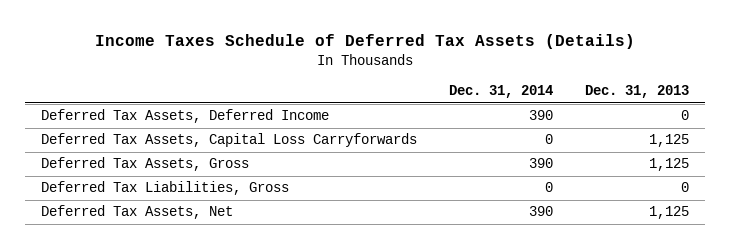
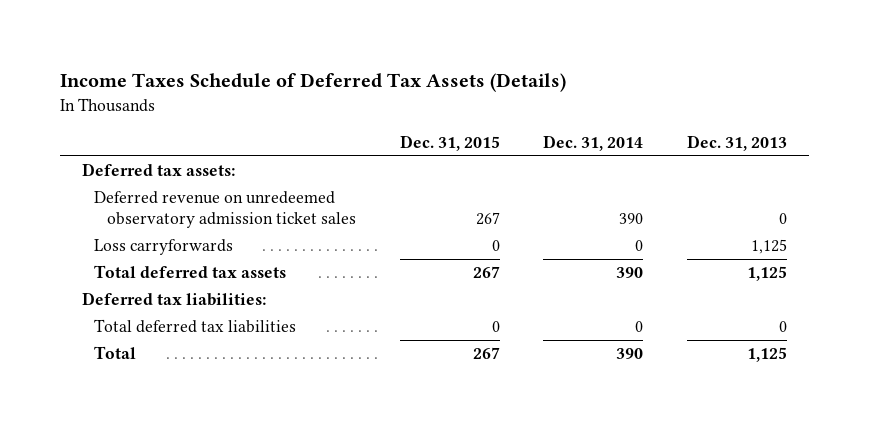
- | Dec. 31, 2014 | Dec. 31, 2013
+ | Dec. 31, 2015 | Dec. 31, 2014 | Dec. 31, 2013
- Deferred Tax Assets, Deferred Income | 390 | 0
- Deferred Tax Assets, Capital Loss Carryforwards | 0 | 1,125
- Deferred Tax Assets, Gross | 390 | 1,125
- Deferred Tax Liabilities, Gross | 0 | 0
- Deferred Tax Assets, Net | 390 | 1,125
+ Deferred tax assets:
+ Deferred revenue on unredeemed observatory admission ticket sales | 267 | 390 | 0
+ Loss carryforwards | 0 | 0 | 1,125
+ Total deferred tax assets | 267 | 390 | 1,125
+ Deferred tax liabilities:
+ Total deferred tax liabilities | 0 | 0 | 0
+ Total | 267 | 390 | 1,125

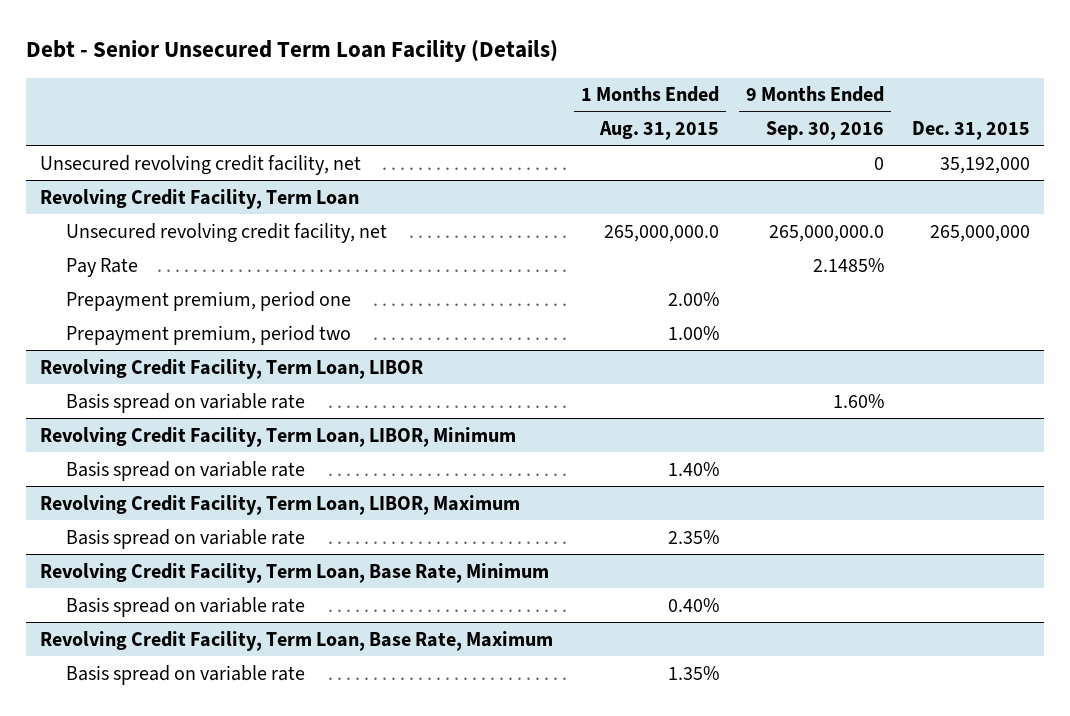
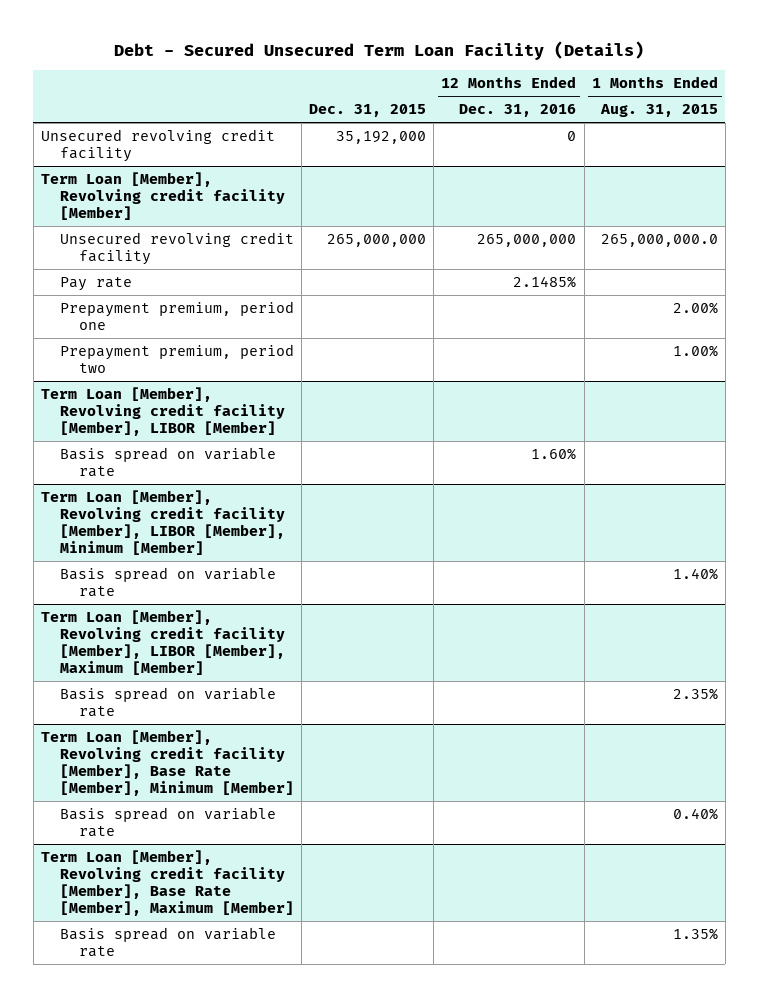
- Debt - Senior Unsecured Term Loan Facility (Details)
+ Debt - Secured Unsecured Term Loan Facility (Details)
- | 1 Months Ended Aug. 31, 2015 | 9 Months Ended Sep. 30, 2016 | Dec. 31, 2015
+ | Dec. 31, 2015 | 12 Months Ended Dec. 31, 2016 | 1 Months Ended Aug. 31, 2015
- Unsecured revolving credit facility, net | | 0 | 35,192,000
- Revolving Credit Facility, Term Loan
- Unsecured revolving credit facility, net | 265,000,000.0 | 265,000,000.0 | 265,000,000
- Pay Rate | | 2.1485% |
+ Unsecured revolving credit facility | 35,192,000 | 0 |
+ Term Loan [Member], Revolving credit facility [Member]
+ Unsecured revolving credit facility | 265,000,000 | 265,000,000 | 265,000,000.0
+ Pay rate | | 2.1485% |
- Revolving Credit Facility, Term Loan, LIBOR
+ Term Loan [Member], Revolving credit facility [Member], LIBOR [Member]
- Revolving Credit Facility, Term Loan, LIBOR, Minimum
+ Term Loan [Member], Revolving credit facility [Member], LIBOR [Member], Minimum [Member]
- Revolving Credit Facility, Term Loan, LIBOR, Maximum
+ Term Loan [Member], Revolving credit facility [Member], LIBOR [Member], Maximum [Member]
- Revolving Credit Facility, Term Loan, Base Rate, Minimum
+ Term Loan [Member], Revolving credit facility [Member], Base Rate [Member], Minimum [Member]
- Revolving Credit Facility, Term Loan, Base Rate, Maximum
+ Term Loan [Member], Revolving credit facility [Member], Base Rate [Member], Maximum [Member]

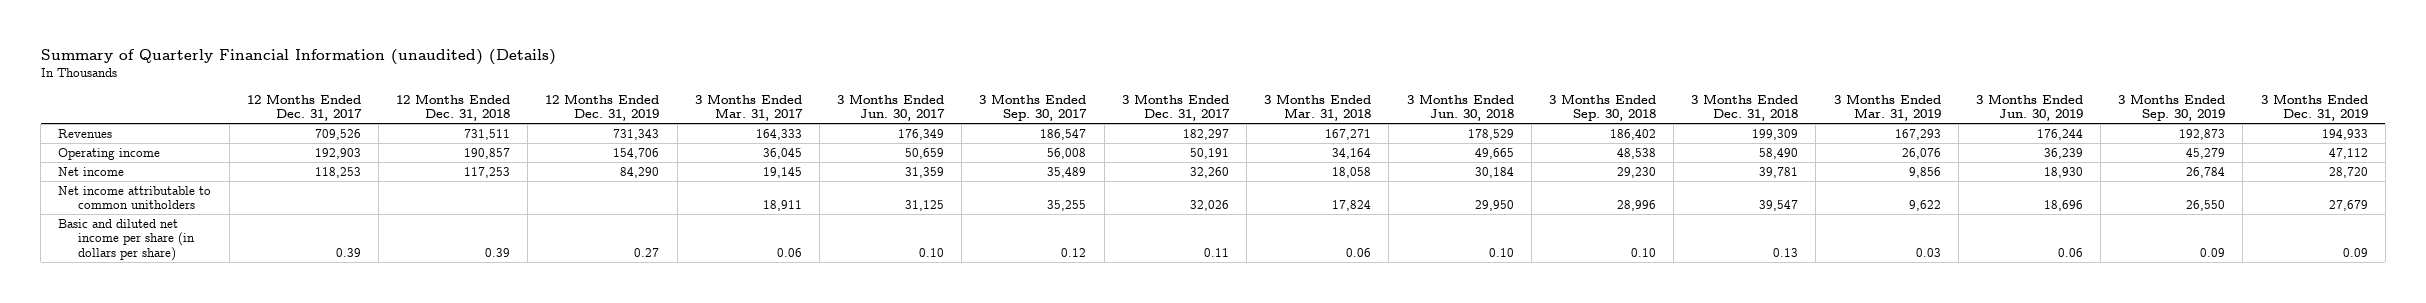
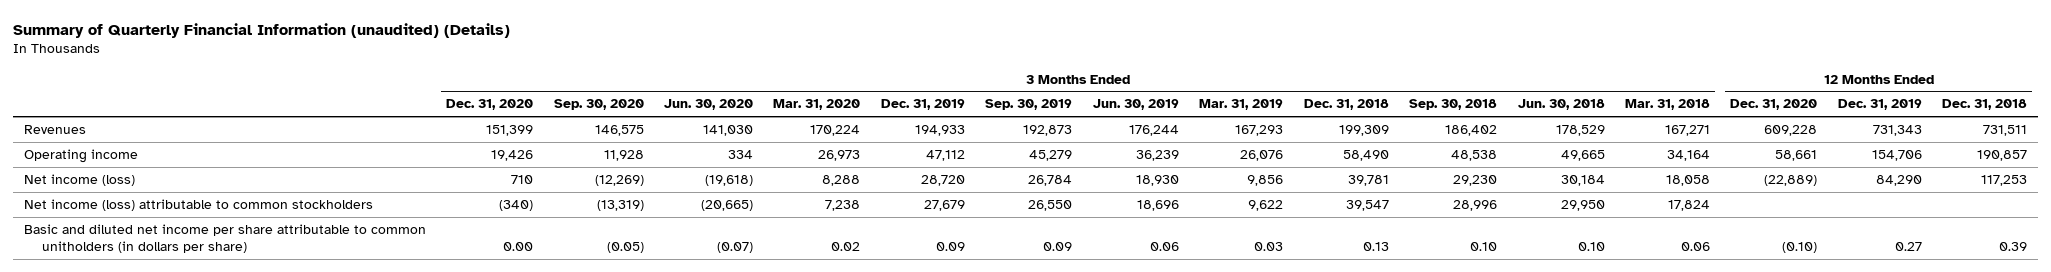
- | 12 Months Ended Dec. 31, 2017 | 12 Months Ended Dec. 31, 2018 | 12 Months Ended Dec. 31, 2019 | 3 Months Ended Mar. 31, 2017 | 3 Months Ended Jun. 30, 2017 | 3 Months Ended Sep. 30, 2017 | 3 Months Ended Dec. 31, 2017 | 3 Months Ended Mar. 31, 2018 | 3 Months Ended Jun. 30, 2018 | 3 Months Ended Sep. 30, 2018 | 3 Months Ended Dec. 31, 2018 | 3 Months Ended Mar. 31, 2019 | 3 Months Ended Jun. 30, 2019 | 3 Months Ended Sep. 30, 2019 | 3 Months Ended Dec. 31, 2019
+ | 3 Months Ended Dec. 31, 2020 | 3 Months Ended Sep. 30, 2020 | 3 Months Ended Jun. 30, 2020 | 3 Months Ended Mar. 31, 2020 | 3 Months Ended Dec. 31, 2019 | 3 Months Ended Sep. 30, 2019 | 3 Months Ended Jun. 30, 2019 | 3 Months Ended Mar. 31, 2019 | 3 Months Ended Dec. 31, 2018 | 3 Months Ended Sep. 30, 2018 | 3 Months Ended Jun. 30, 2018 | 3 Months Ended Mar. 31, 2018 | 12 Months Ended Dec. 31, 2020 | 12 Months Ended Dec. 31, 2019 | 12 Months Ended Dec. 31, 2018
- Net income | 118,253 | 117,253 | 84,290 | 19,145 | 31,359 | 35,489 | 32,260 | 18,058 | 30,184 | 29,230 | 39,781 | 9,856 | 18,930 | 26,784 | 28,720
- Net income attributable to common unitholders | | | | 18,911 | 31,125 | 35,255 | 32,026 | 17,824 | 29,950 | 28,996 | 39,547 | 9,622 | 18,696 | 26,550 | 27,679
- Basic and diluted net income per share (in dollars per share) | 0.39 | 0.39 | 0.27 | 0.06 | 0.10 | 0.12 | 0.11 | 0.06 | 0.10 | 0.10 | 0.13 | 0.03 | 0.06 | 0.09 | 0.09
+ Net income (loss) | 710 | (12,269) | (19,618) | 8,288 | 28,720 | 26,784 | 18,930 | 9,856 | 39,781 | 29,230 | 30,184 | 18,058 | (22,889) | 84,290 | 117,253
+ Net income (loss) attributable to common stockholders | (340) | (13,319) | (20,665) | 7,238 | 27,679 | 26,550 | 18,696 | 9,622 | 39,547 | 28,996 | 29,950 | 17,824 | | |
+ Basic and diluted net income per share attributable to common unitholders (in dollars per share) | 0.00 | (0.05) | (0.07) | 0.02 | 0.09 | 0.09 | 0.06 | 0.03 | 0.13 | 0.10 | 0.10 | 0.06 | (0.10) | 0.27 | 0.39

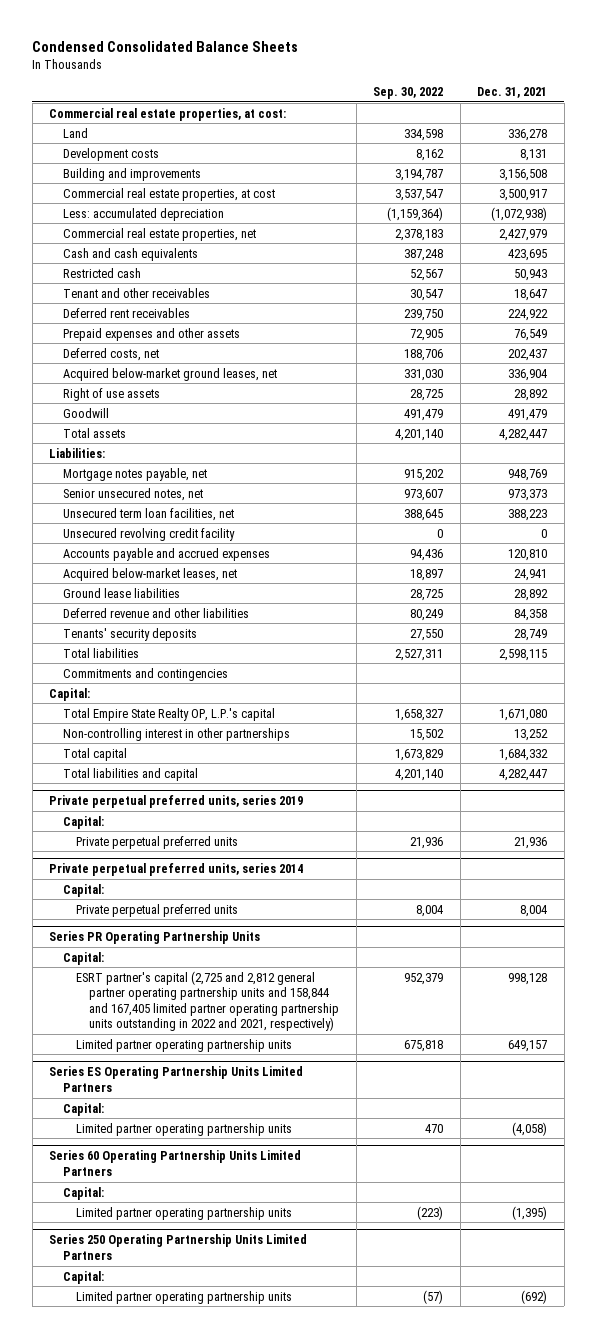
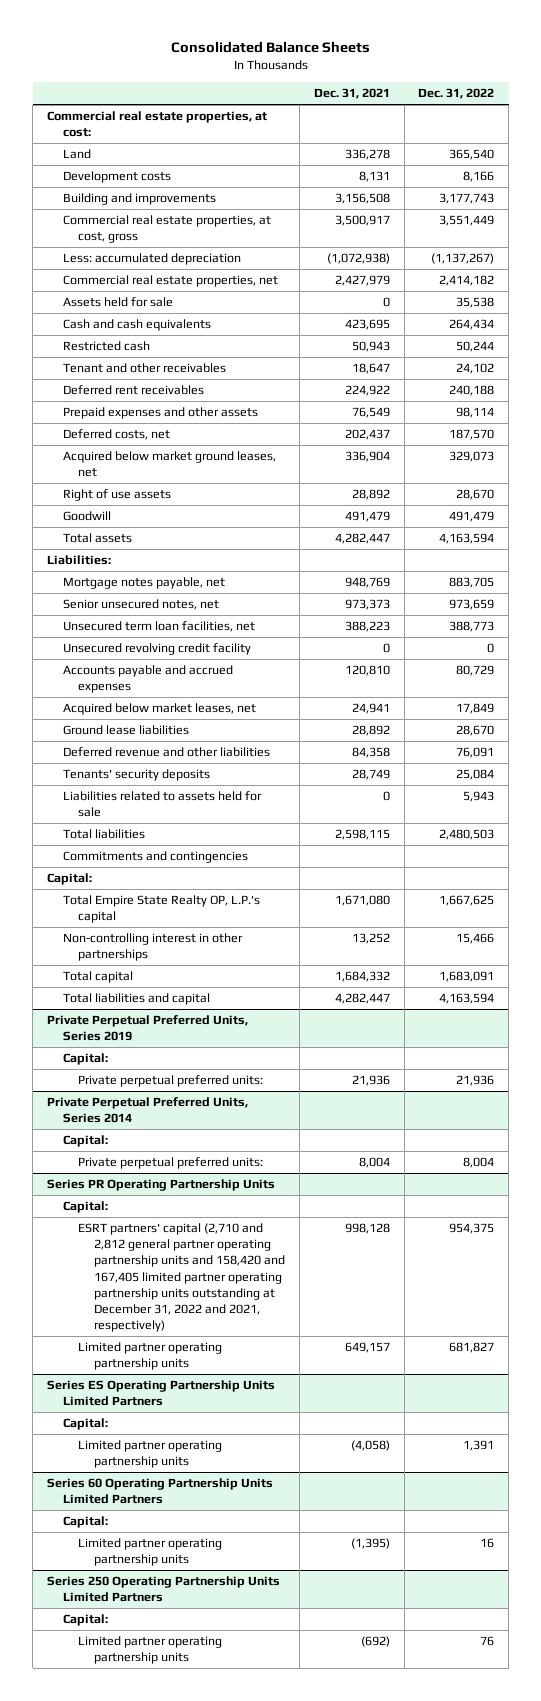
- Condensed Consolidated Balance Sheets
+ Consolidated Balance Sheets
- | Sep. 30, 2022 | Dec. 31, 2021
+ | Dec. 31, 2021 | Dec. 31, 2022
- Commercial real estate properties, at cost | 3,537,547 | 3,500,917
+ Commercial real estate properties, at cost, gross | 3,500,917 | 3,551,449
+ Assets held for sale | 0 | 35,538
- Acquired below-market ground leases, net | 331,030 | 336,904
+ Acquired below market ground leases, net | 336,904 | 329,073
- Acquired below-market leases, net | 18,897 | 24,941
+ Acquired below market leases, net | 24,941 | 17,849
+ Liabilities related to assets held for sale | 0 | 5,943
- Private perpetual preferred units, series 2019
+ Private Perpetual Preferred Units, Series 2019
- Private perpetual preferred units | 21,936 | 21,936
- Private perpetual preferred units, series 2014
+ Private perpetual preferred units: | 21,936 | 21,936
+ Private Perpetual Preferred Units, Series 2014
- Private perpetual preferred units | 8,004 | 8,004
+ Private perpetual preferred units: | 8,004 | 8,004
@ Series PR Operating Partnership Units
- ESRT partner's capital (2,725 and 2,812 general partner operating partnership units and 158,844 and 167,405 limited partner operating partnership units outstanding in 2022 and 2021, respectively) | 952,379 | 998,128
+ ESRT partners' capital (2,710 and 2,812 general partner operating partnership units and 158,420 and 167,405 limited partner operating partnership units outstanding at December 31, 2022 and 2021, respectively) | 998,128 | 954,375

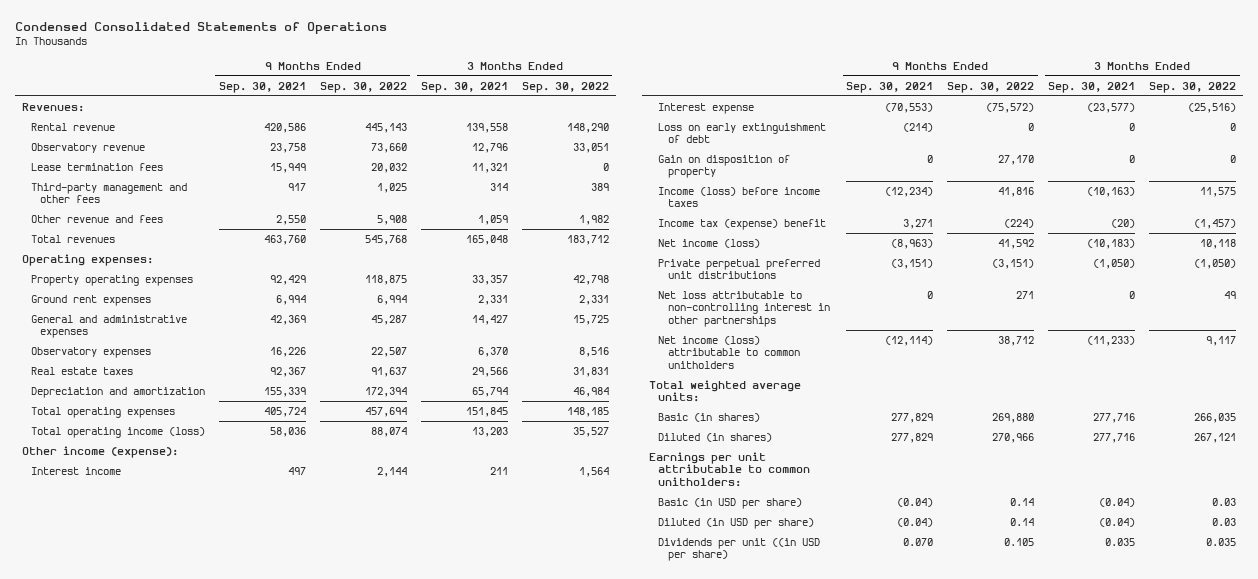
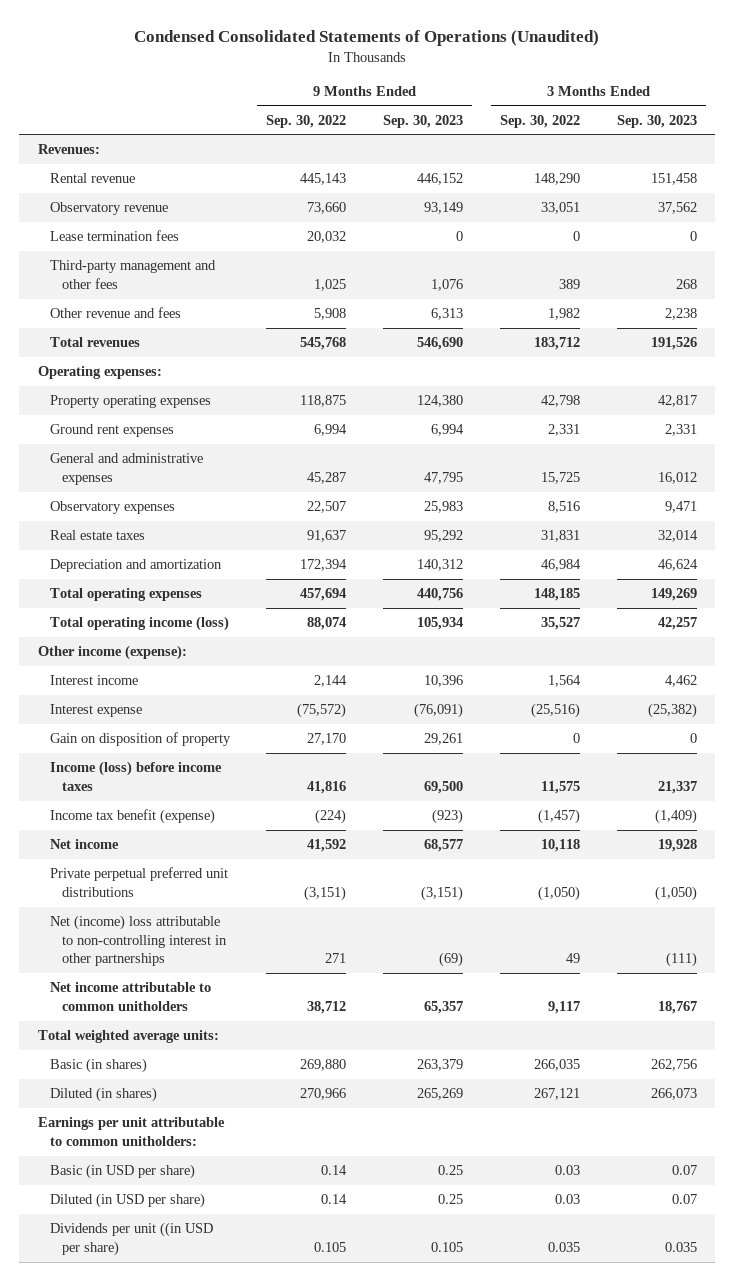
- Condensed Consolidated Statements of Operations
+ Condensed Consolidated Statements of Operations (Unaudited)
- | 9 Months Ended Sep. 30, 2021 | 9 Months Ended Sep. 30, 2022 | 3 Months Ended Sep. 30, 2021 | 3 Months Ended Sep. 30, 2022
+ | 9 Months Ended Sep. 30, 2022 | 9 Months Ended Sep. 30, 2023 | 3 Months Ended Sep. 30, 2022 | 3 Months Ended Sep. 30, 2023
- Loss on early extinguishment of debt | (214) | 0 | 0 | 0
- Income tax (expense) benefit | 3,271 | (224) | (20) | (1,457)
- Net income (loss) | (8,963) | 41,592 | (10,183) | 10,118
+ Income tax benefit (expense) | (224) | (923) | (1,457) | (1,409)
+ Net income | 41,592 | 68,577 | 10,118 | 19,928
- Net loss attributable to non-controlling interest in other partnerships | 0 | 271 | 0 | 49
- Net income (loss) attributable to common unitholders | (12,114) | 38,712 | (11,233) | 9,117
+ Net (income) loss attributable to non-controlling interest in other partnerships | 271 | (69) | 49 | (111)
+ Net income attributable to common unitholders | 38,712 | 65,357 | 9,117 | 18,767

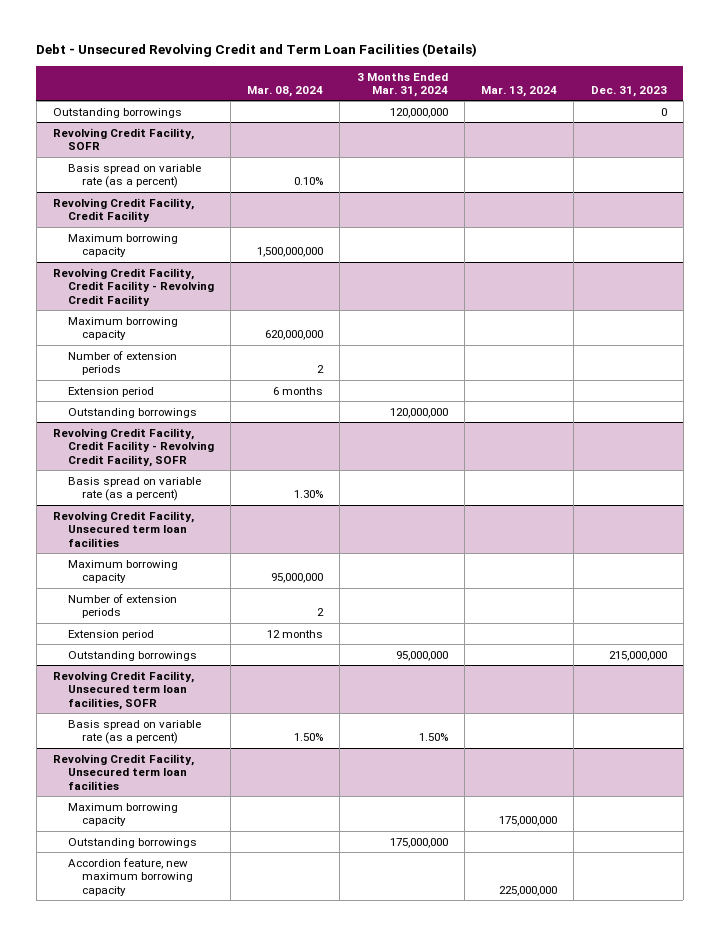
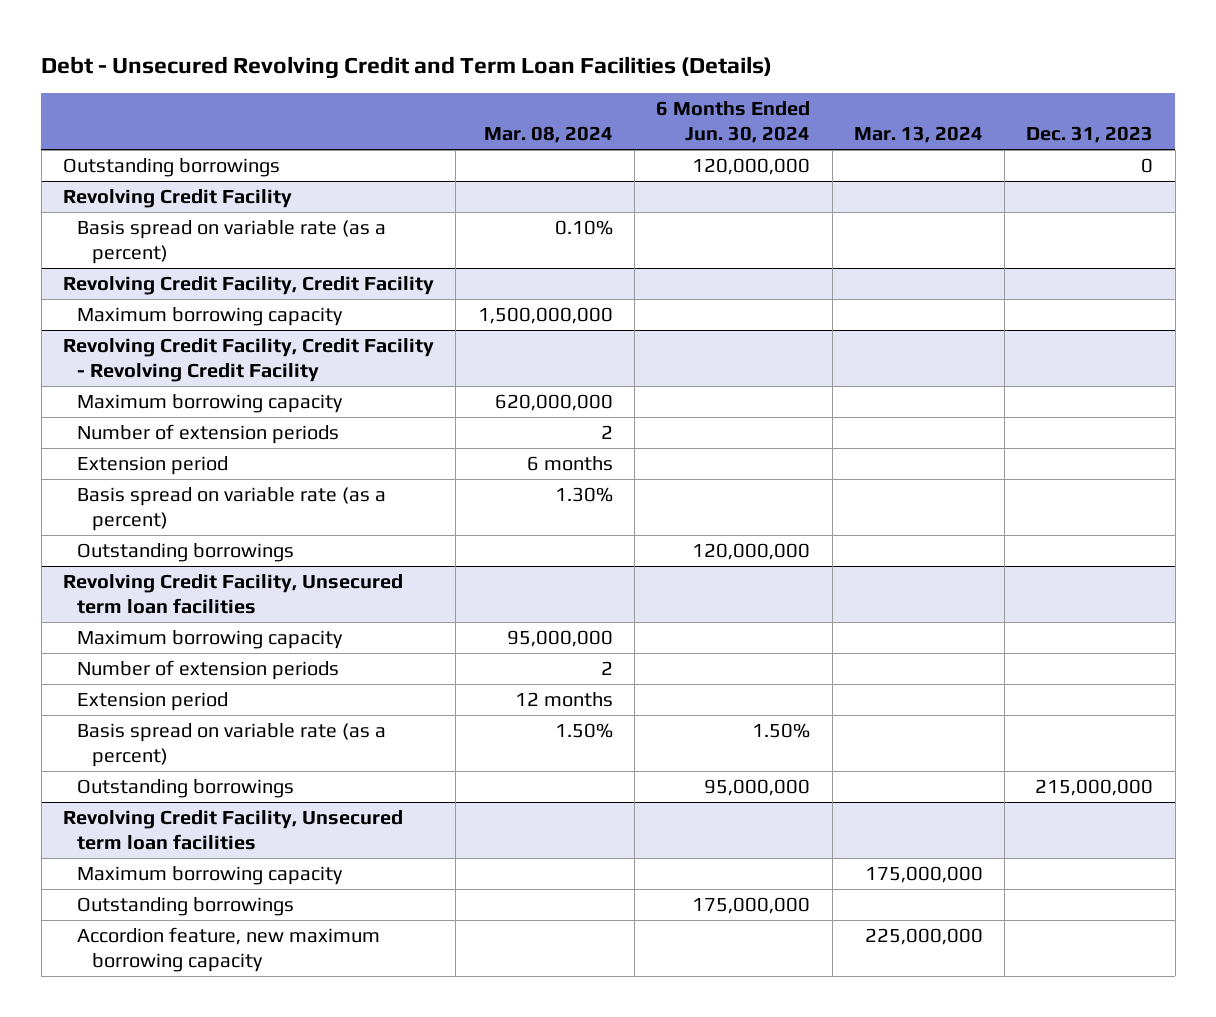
- | Mar. 08, 2024 | 3 Months Ended Mar. 31, 2024 | Mar. 13, 2024 | Dec. 31, 2023
+ | Mar. 08, 2024 | 6 Months Ended Jun. 30, 2024 | Mar. 13, 2024 | Dec. 31, 2023
- Revolving Credit Facility, SOFR
+ Revolving Credit Facility
- Revolving Credit Facility, Credit Facility - Revolving Credit Facility, SOFR
@ Revolving Credit Facility, Credit Facility - Revolving Credit Facility
moved down: Outstanding borrowings | | 120,000,000 | |
- Revolving Credit Facility, Unsecured term loan facilities, SOFR
@ Revolving Credit Facility, Unsecured term loan facilities
moved down: Outstanding borrowings | | 95,000,000 | | 215,000,000

